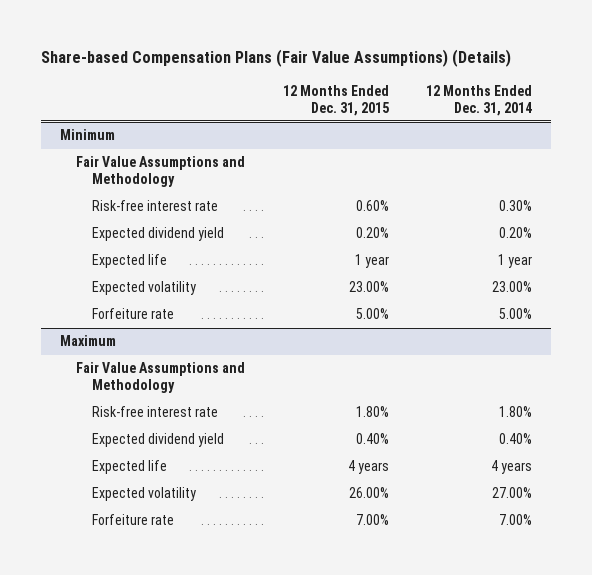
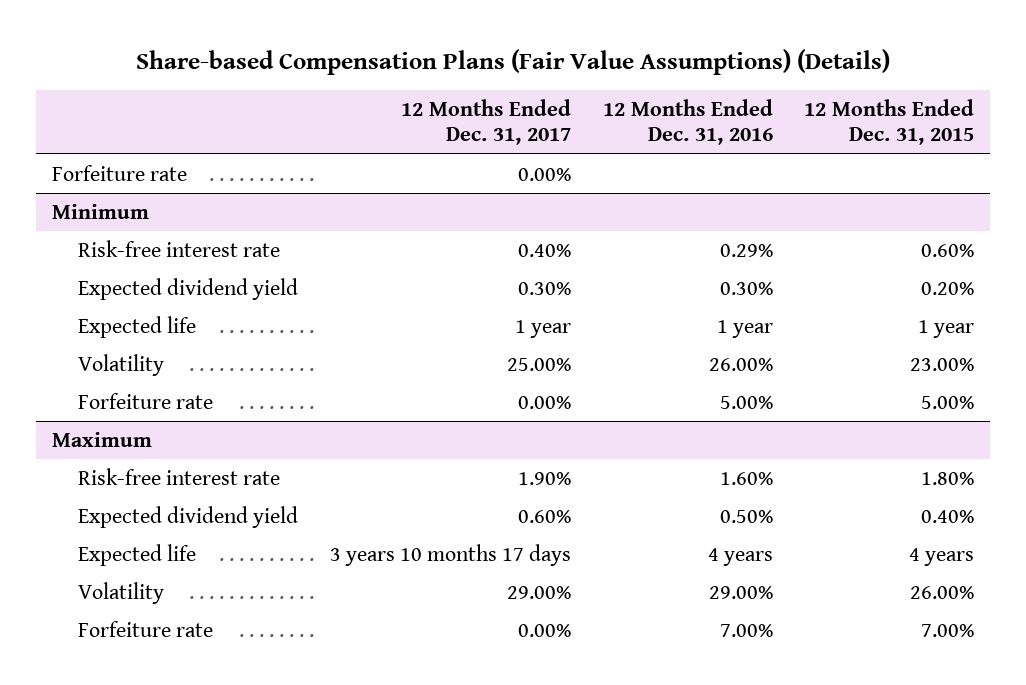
- | 12 Months Ended Dec. 31, 2015 | 12 Months Ended Dec. 31, 2014
+ | 12 Months Ended Dec. 31, 2017 | 12 Months Ended Dec. 31, 2016 | 12 Months Ended Dec. 31, 2015
+ Forfeiture rate | 0.00% | |
@ Minimum
- Fair Value Assumptions and Methodology
- Expected volatility | 23.00% | 23.00%
+ Volatility | 25.00% | 26.00% | 23.00%
@ Maximum
- Fair Value Assumptions and Methodology
- Expected volatility | 26.00% | 27.00%
+ Volatility | 29.00% | 29.00% | 26.00%

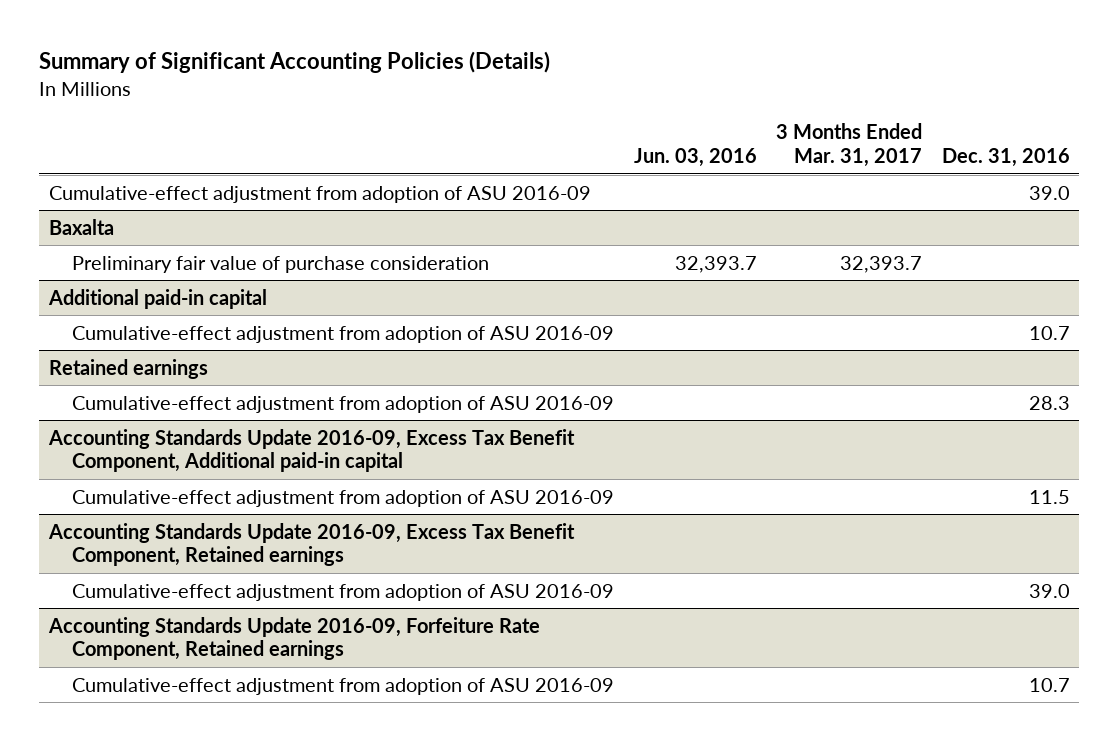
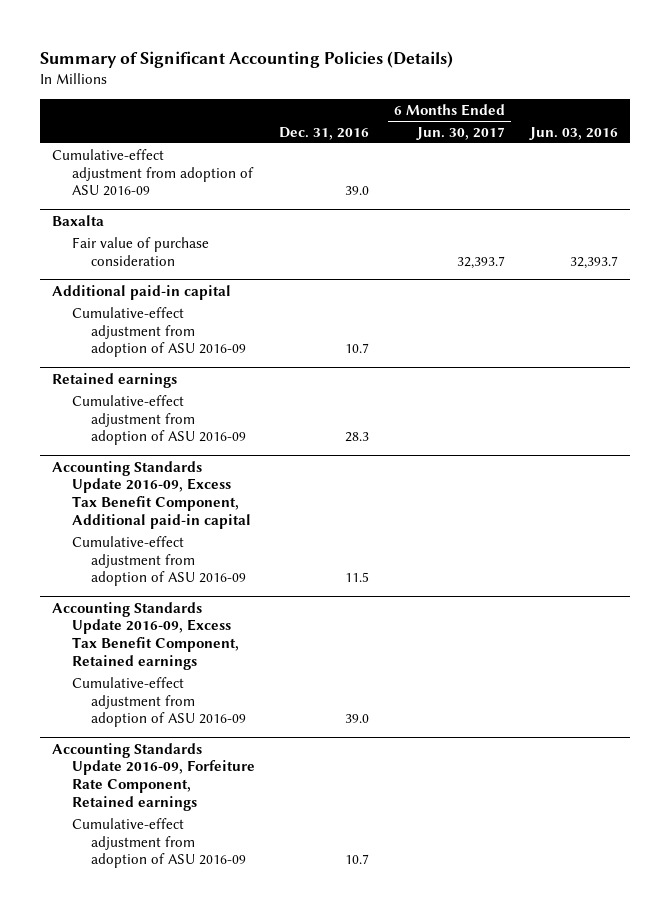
- | Jun. 03, 2016 | 3 Months Ended Mar. 31, 2017 | Dec. 31, 2016
+ | Dec. 31, 2016 | 6 Months Ended Jun. 30, 2017 | Jun. 03, 2016
@ Baxalta
- Preliminary fair value of purchase consideration | 32,393.7 | 32,393.7 |
+ Fair value of purchase consideration | | 32,393.7 | 32,393.7

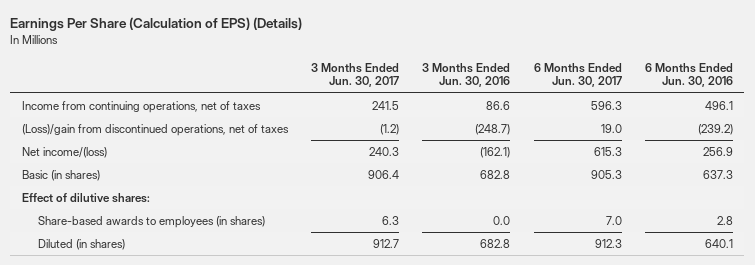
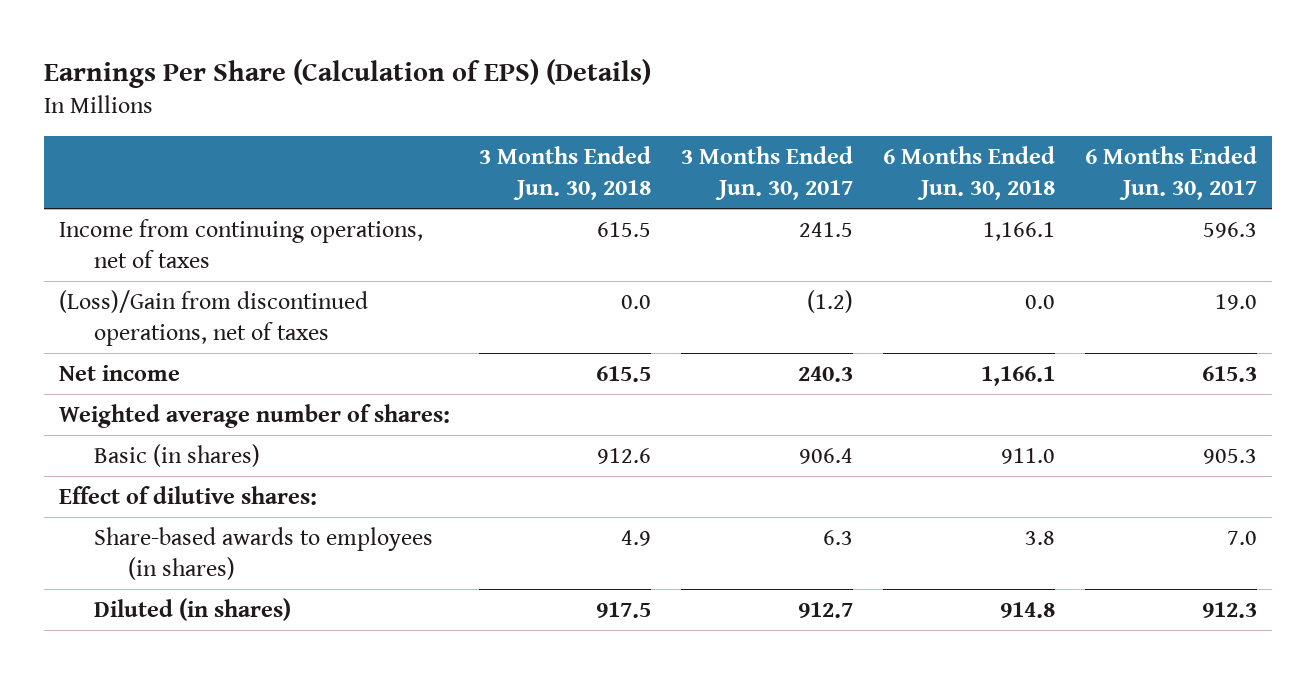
- | 3 Months Ended Jun. 30, 2017 | 3 Months Ended Jun. 30, 2016 | 6 Months Ended Jun. 30, 2017 | 6 Months Ended Jun. 30, 2016
+ | 3 Months Ended Jun. 30, 2018 | 3 Months Ended Jun. 30, 2017 | 6 Months Ended Jun. 30, 2018 | 6 Months Ended Jun. 30, 2017
- (Loss)/gain from discontinued operations, net of taxes | (1.2) | (248.7) | 19.0 | (239.2)
- Net income/(loss) | 240.3 | (162.1) | 615.3 | 256.9
+ (Loss)/Gain from discontinued operations, net of taxes | 0.0 | (1.2) | 0.0 | 19.0
+ Net income | 615.5 | 240.3 | 1,166.1 | 615.3
+ Weighted average number of shares:

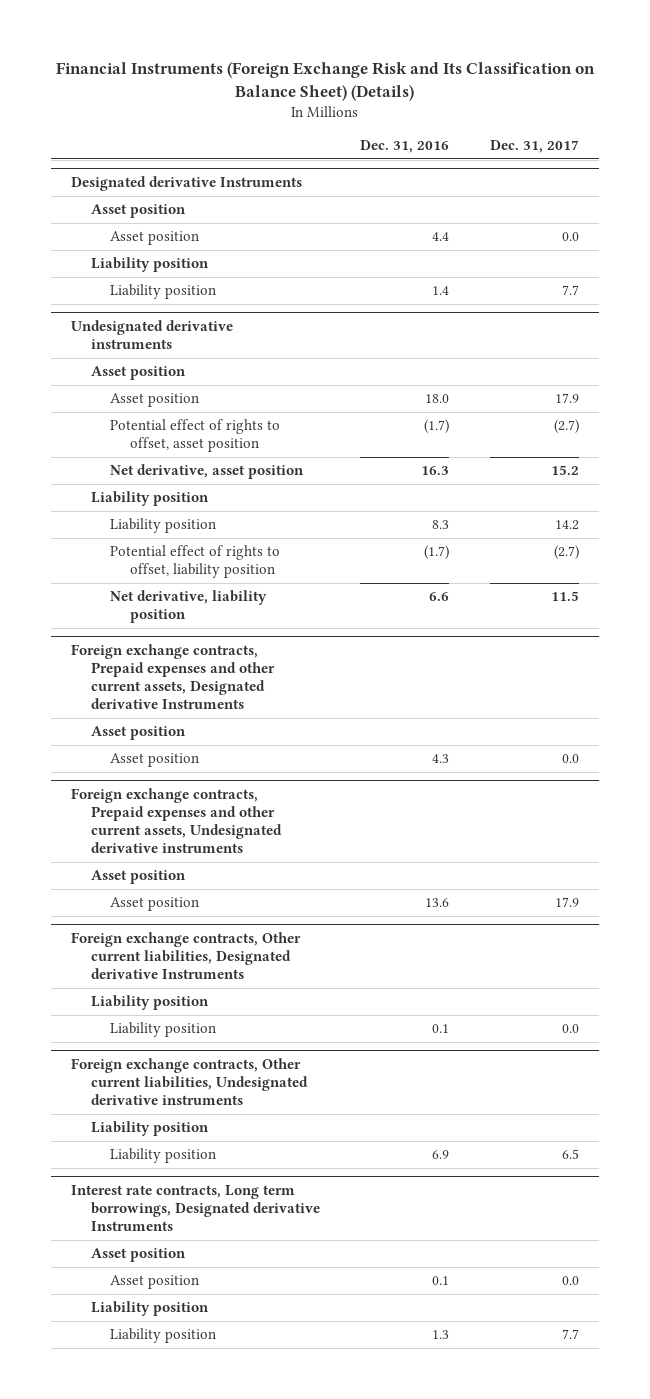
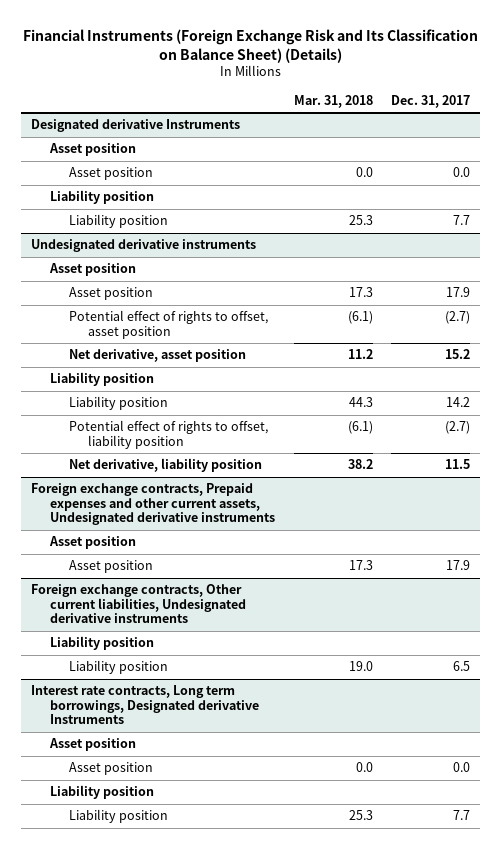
- | Dec. 31, 2016 | Dec. 31, 2017
+ | Mar. 31, 2018 | Dec. 31, 2017
- Foreign exchange contracts, Prepaid expenses and other current assets, Designated derivative Instruments
- Asset position
- Asset position | 4.3 | 0.0
- Foreign exchange contracts, Other current liabilities, Designated derivative Instruments
- Liability position
- Liability position | 0.1 | 0.0

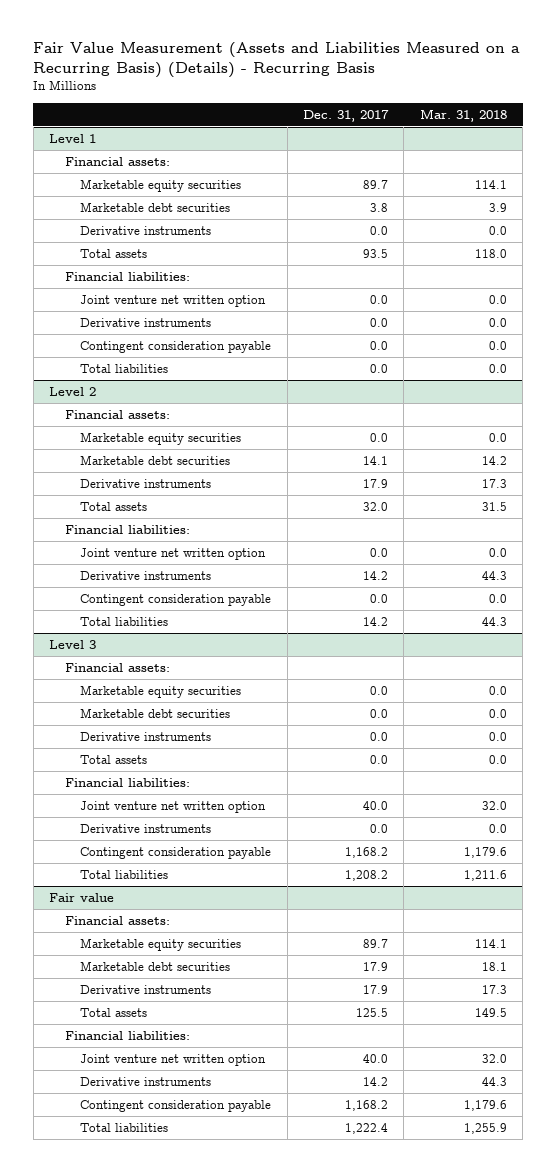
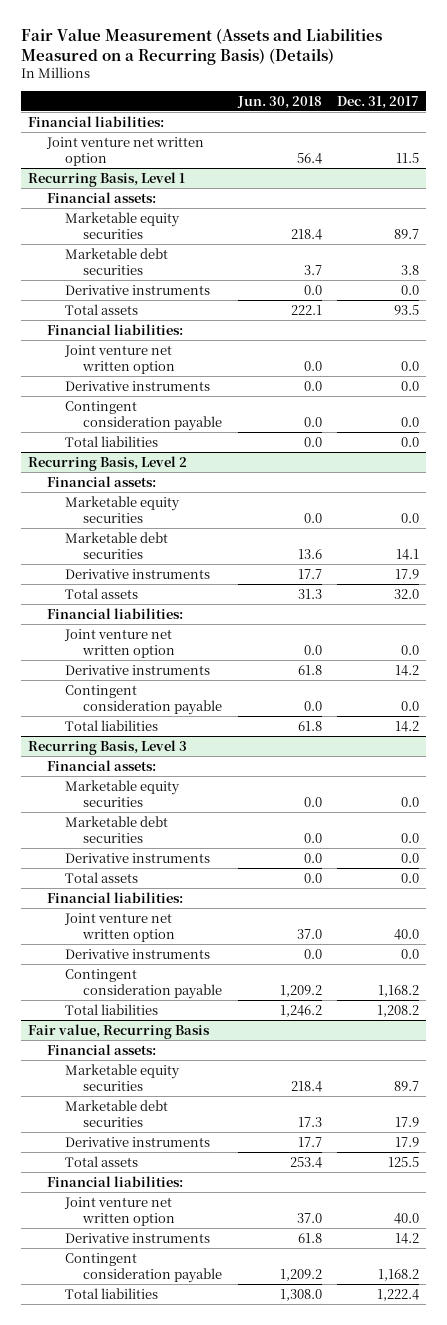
- Fair Value Measurement (Assets and Liabilities Measured on a Recurring Basis) (Details) - Recurring Basis
+ Fair Value Measurement (Assets and Liabilities Measured on a Recurring Basis) (Details)
- | Dec. 31, 2017 | Mar. 31, 2018
+ | Jun. 30, 2018 | Dec. 31, 2017
- Level 1
+ Financial liabilities:
+ Joint venture net written option | 56.4 | 11.5
+ Recurring Basis, Level 1
- Level 2
+ Recurring Basis, Level 2
- Level 3
+ Recurring Basis, Level 3
- Fair value
+ Fair value, Recurring Basis

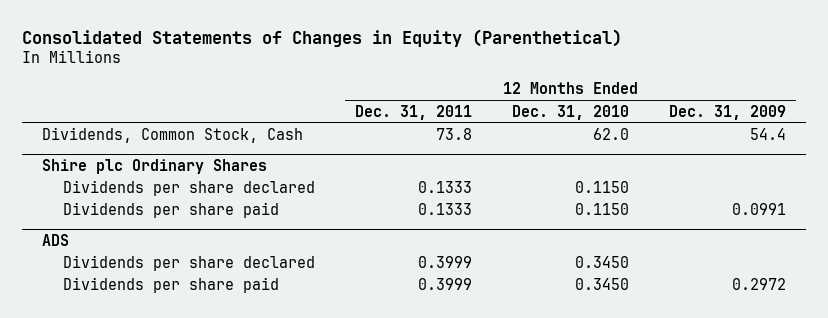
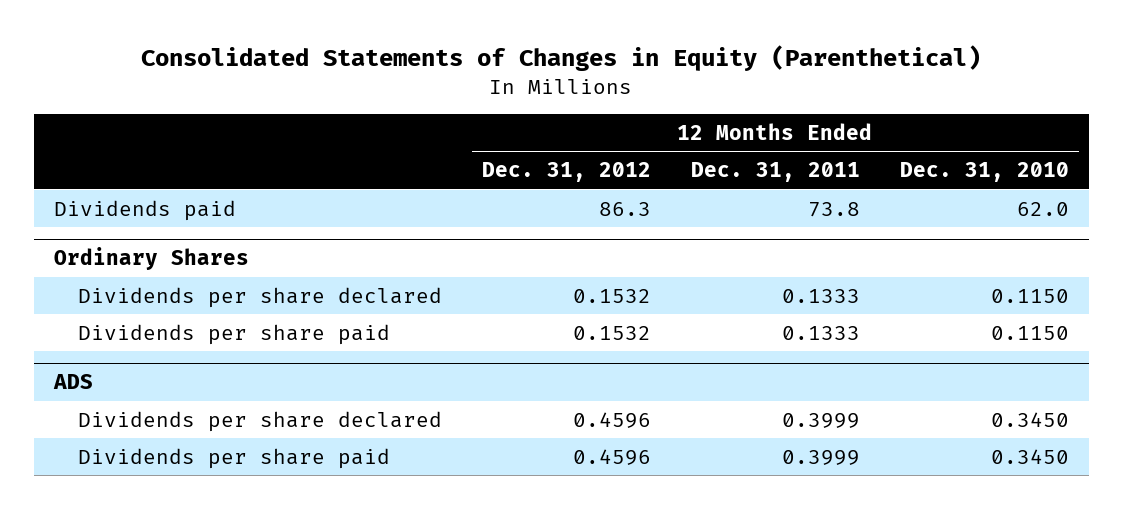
- | 12 Months Ended Dec. 31, 2011 | 12 Months Ended Dec. 31, 2010 | 12 Months Ended Dec. 31, 2009
+ | 12 Months Ended Dec. 31, 2012 | 12 Months Ended Dec. 31, 2011 | 12 Months Ended Dec. 31, 2010
- Dividends, Common Stock, Cash | 73.8 | 62.0 | 54.4
- Shire plc Ordinary Shares
+ Dividends paid | 86.3 | 73.8 | 62.0
+ Ordinary Shares

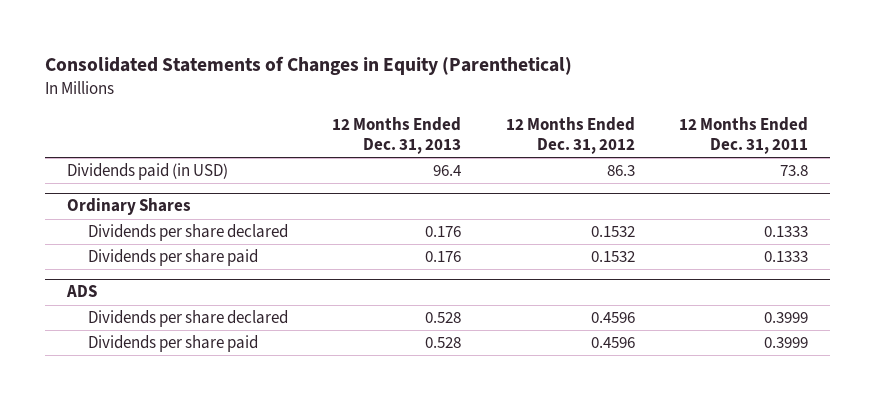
- | 12 Months Ended Dec. 31, 2012 | 12 Months Ended Dec. 31, 2011 | 12 Months Ended Dec. 31, 2010
+ | 12 Months Ended Dec. 31, 2013 | 12 Months Ended Dec. 31, 2012 | 12 Months Ended Dec. 31, 2011
- Dividends paid | 86.3 | 73.8 | 62.0
+ Dividends paid (in USD) | 96.4 | 86.3 | 73.8

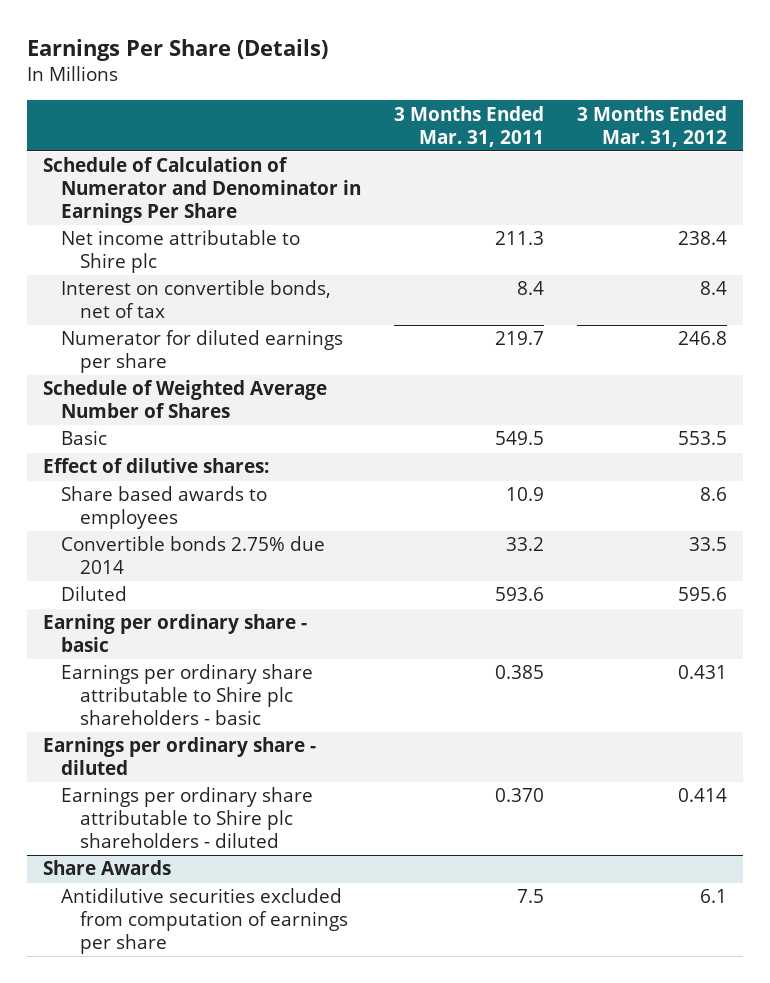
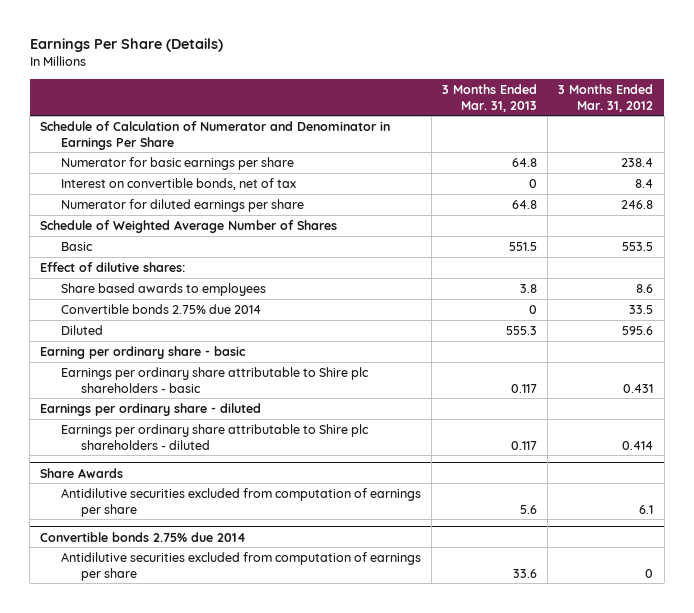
- | 3 Months Ended Mar. 31, 2011 | 3 Months Ended Mar. 31, 2012
+ | 3 Months Ended Mar. 31, 2013 | 3 Months Ended Mar. 31, 2012
- Net income attributable to Shire plc | 211.3 | 238.4
+ Numerator for basic earnings per share | 64.8 | 238.4
+ Convertible bonds 2.75% due 2014
+ Antidilutive securities excluded from computation of earnings per share | 33.6 | 0

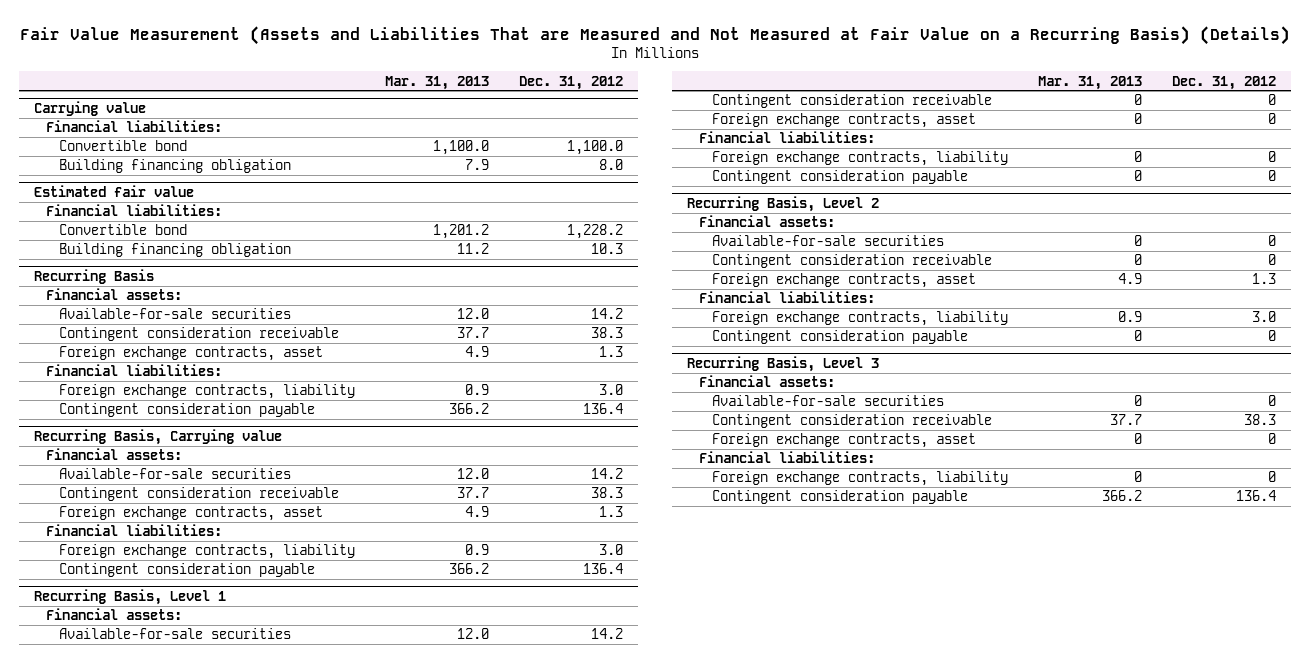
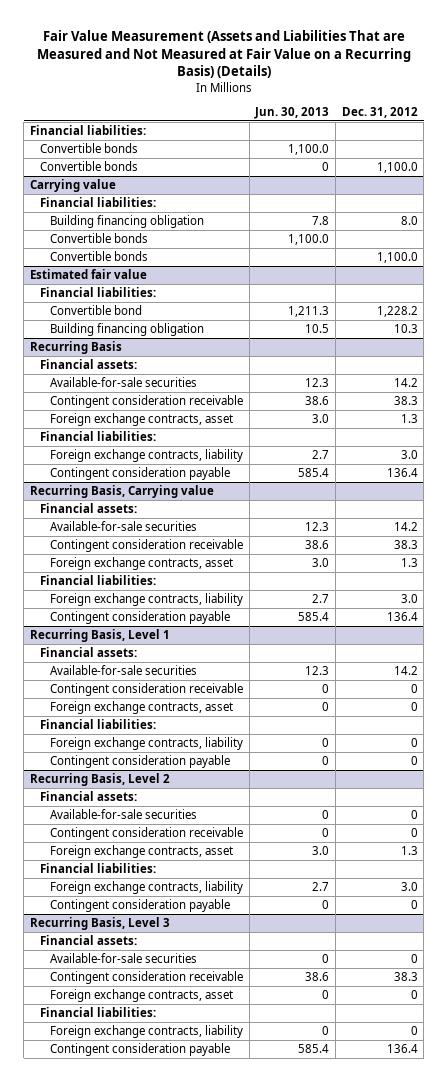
- | Mar. 31, 2013 | Dec. 31, 2012
+ | Jun. 30, 2013 | Dec. 31, 2012
+ Financial liabilities:
+ Convertible bonds | 1,100.0 |
+ Convertible bonds | 0 | 1,100.0
@ Carrying value
- Convertible bond | 1,100.0 | 1,100.0
+ Convertible bonds | 1,100.0 |
+ Convertible bonds | | 1,100.0

